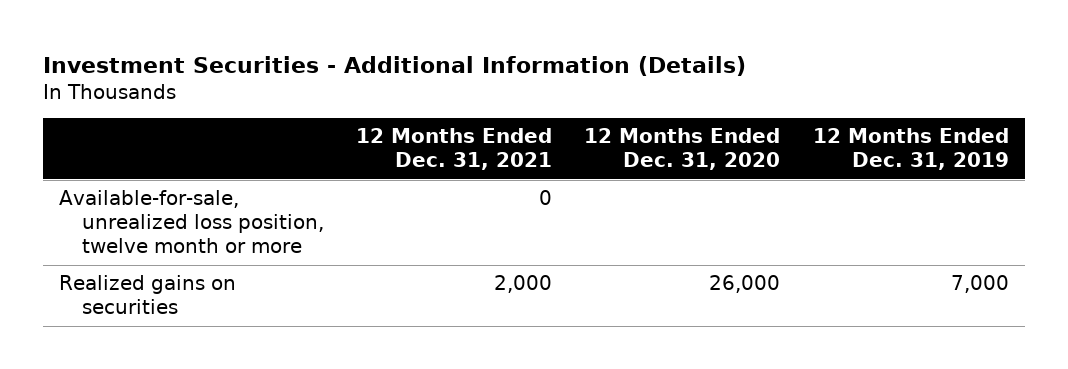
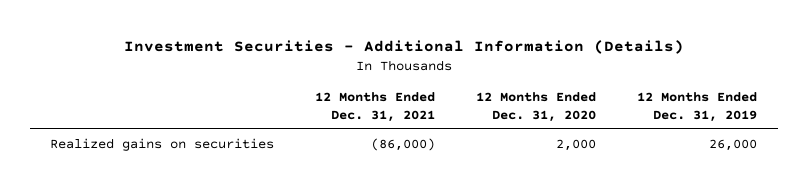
- Available-for-sale, unrealized loss position, twelve month or more | 0 | |
- Realized gains on securities | 2,000 | 26,000 | 7,000
+ Realized gains on securities | (86,000) | 2,000 | 26,000

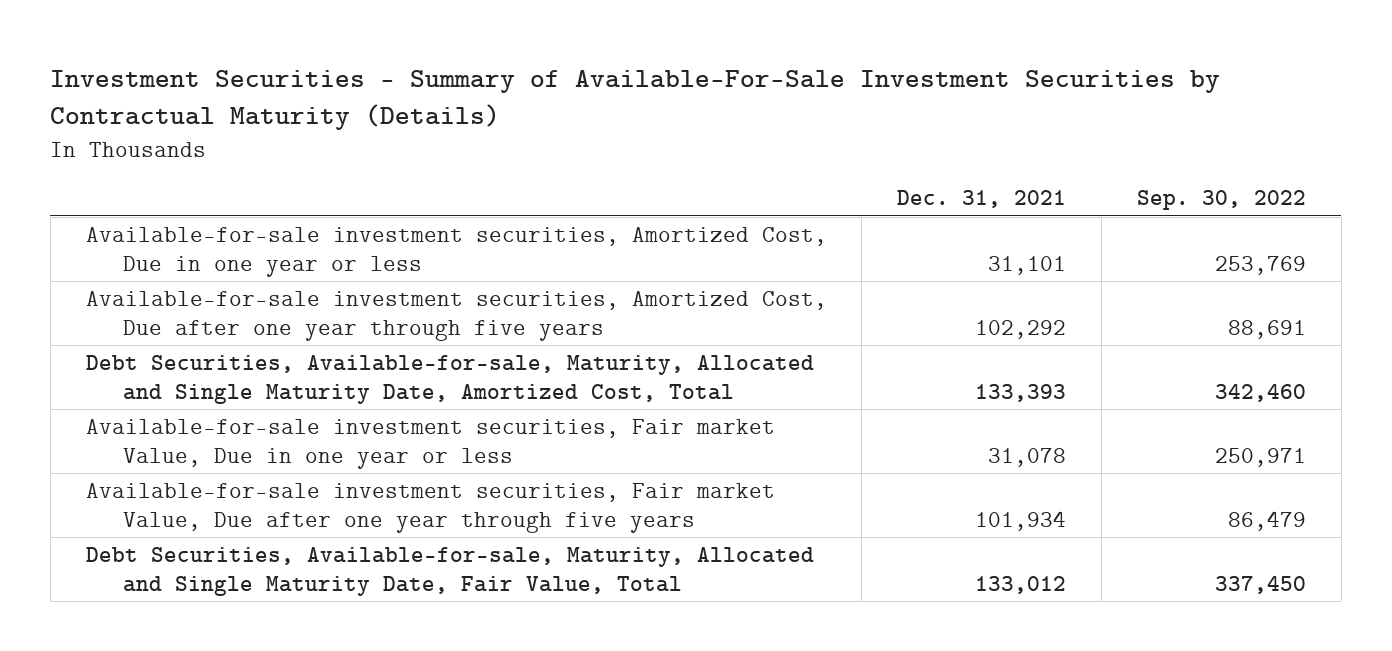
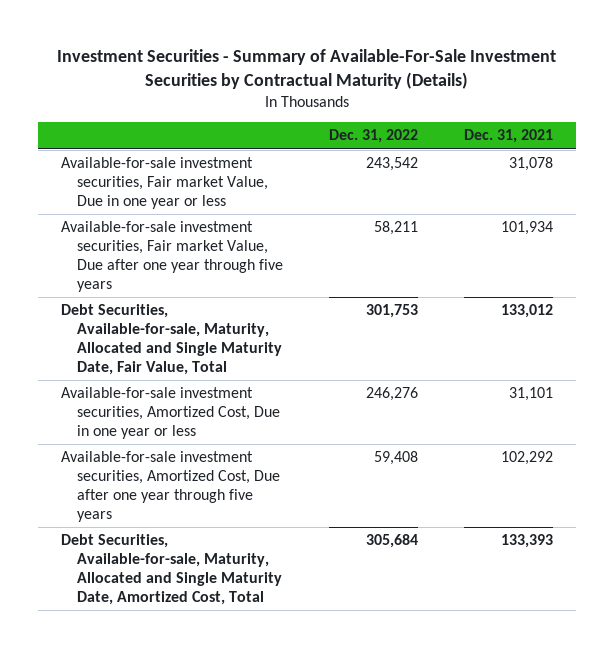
- | Dec. 31, 2021 | Sep. 30, 2022
+ | Dec. 31, 2022 | Dec. 31, 2021
moved down: Available-for-sale investment securities, Amortized Cost, Due in one year or less | 246,276 | 31,101
moved down: Available-for-sale investment securities, Amortized Cost, Due after one year through five years | 59,408 | 102,292
moved down: Debt Securities, Available-for-sale, Maturity, Allocated and Single Maturity Date, Amortized Cost, Total | 305,684 | 133,393

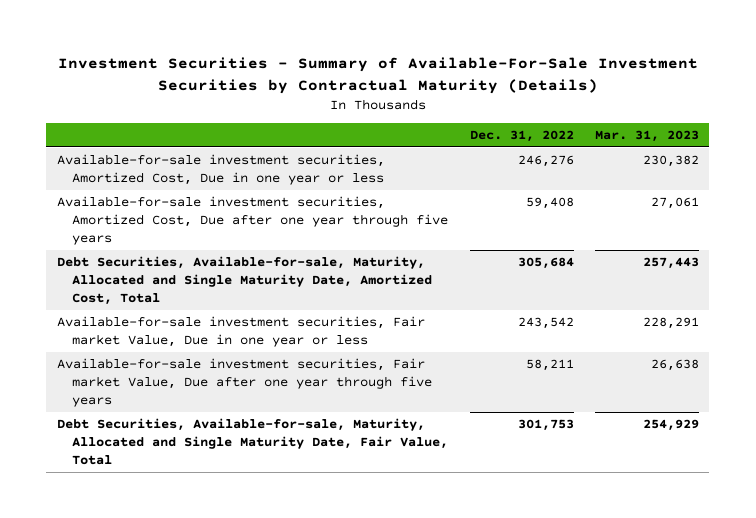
- | Dec. 31, 2022 | Dec. 31, 2021
+ | Dec. 31, 2022 | Mar. 31, 2023
moved down: Available-for-sale investment securities, Fair market Value, Due in one year or less | 243,542 | 228,291
moved down: Available-for-sale investment securities, Fair market Value, Due after one year through five years | 58,211 | 26,638
moved down: Debt Securities, Available-for-sale, Maturity, Allocated and Single Maturity Date, Fair Value, Total | 301,753 | 254,929

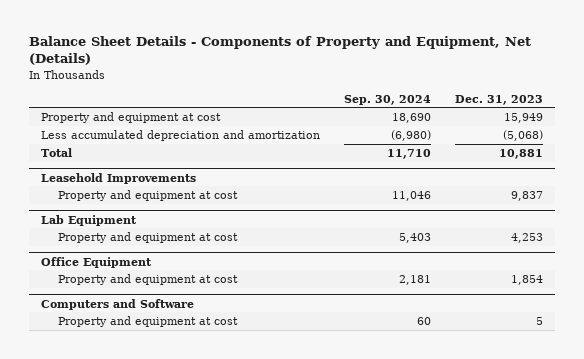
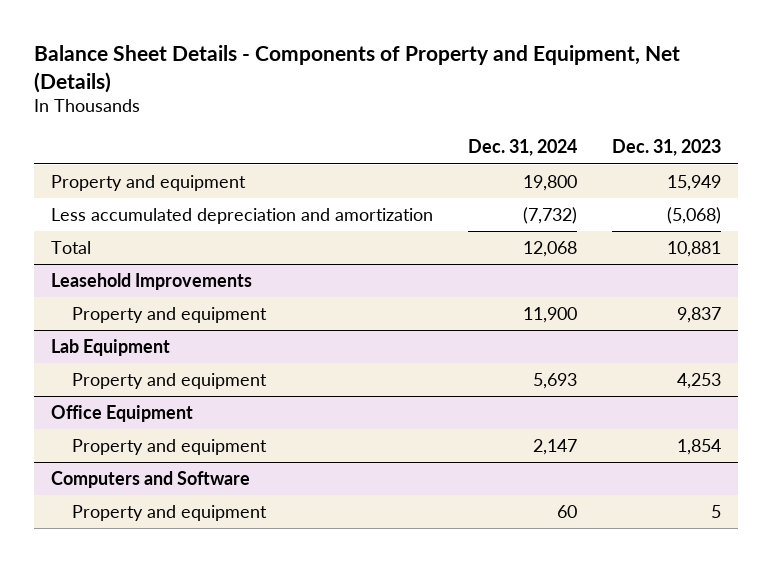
- | Sep. 30, 2024 | Dec. 31, 2023
+ | Dec. 31, 2024 | Dec. 31, 2023
- Property and equipment at cost | 18,690 | 15,949
+ Property and equipment | 19,800 | 15,949
@ Leasehold Improvements
- Property and equipment at cost | 11,046 | 9,837
+ Property and equipment | 11,900 | 9,837
@ Lab Equipment
- Property and equipment at cost | 5,403 | 4,253
+ Property and equipment | 5,693 | 4,253
@ Office Equipment
- Property and equipment at cost | 2,181 | 1,854
+ Property and equipment | 2,147 | 1,854
@ Computers and Software
- Property and equipment at cost | 60 | 5
+ Property and equipment | 60 | 5

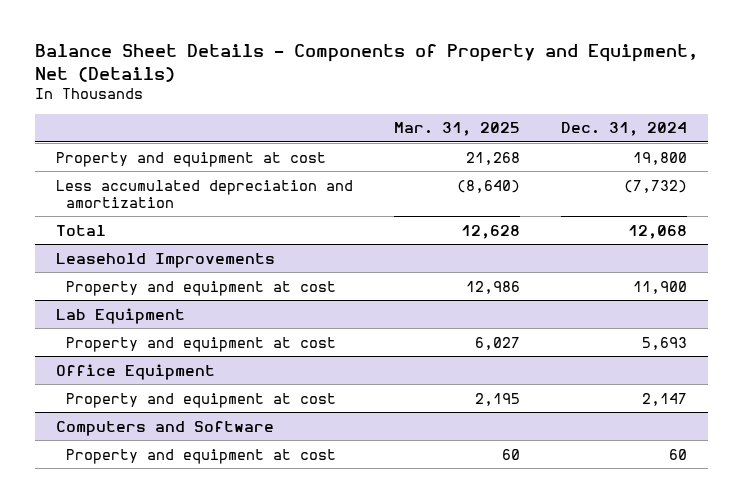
- | Dec. 31, 2024 | Dec. 31, 2023
+ | Mar. 31, 2025 | Dec. 31, 2024
- Property and equipment | 19,800 | 15,949
+ Property and equipment at cost | 21,268 | 19,800
@ Leasehold Improvements
- Property and equipment | 11,900 | 9,837
+ Property and equipment at cost | 12,986 | 11,900
@ Lab Equipment
- Property and equipment | 5,693 | 4,253
+ Property and equipment at cost | 6,027 | 5,693
@ Office Equipment
- Property and equipment | 2,147 | 1,854
+ Property and equipment at cost | 2,195 | 2,147
@ Computers and Software
- Property and equipment | 60 | 5
+ Property and equipment at cost | 60 | 60

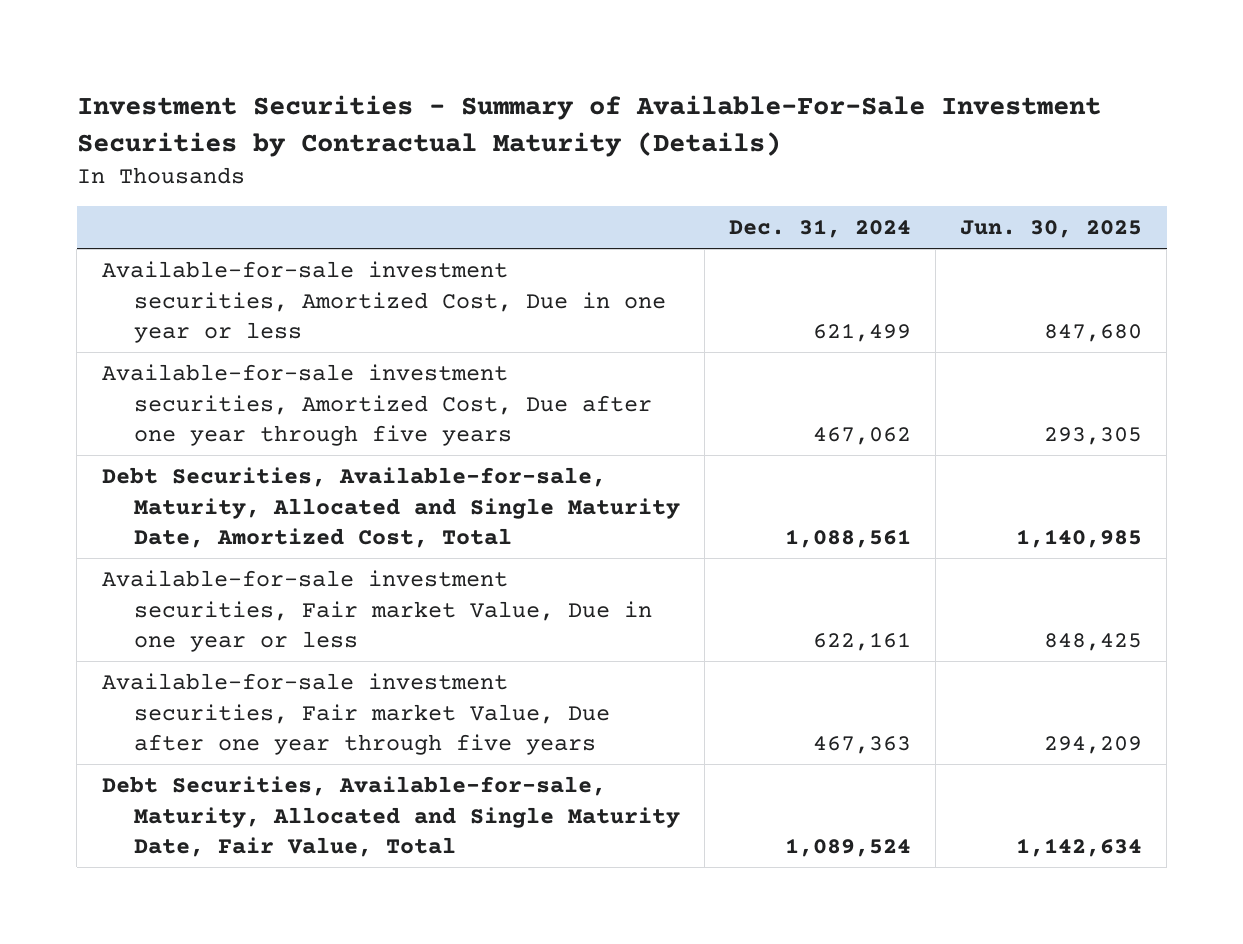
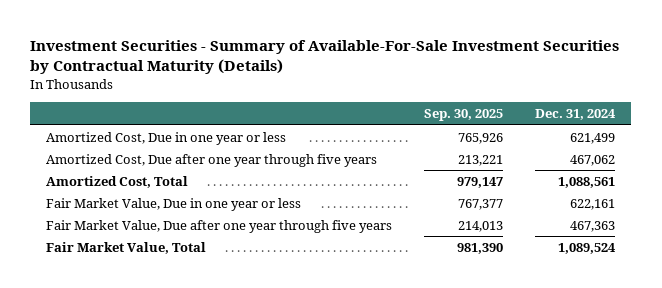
- | Dec. 31, 2024 | Jun. 30, 2025
+ | Sep. 30, 2025 | Dec. 31, 2024
- Available-for-sale investment securities, Amortized Cost, Due in one year or less | 621,499 | 847,680
- Available-for-sale investment securities, Amortized Cost, Due after one year through five years | 467,062 | 293,305
- Debt Securities, Available-for-sale, Maturity, Allocated and Single Maturity Date, Amortized Cost, Total | 1,088,561 | 1,140,985
- Available-for-sale investment securities, Fair market Value, Due in one year or less | 622,161 | 848,425
- Available-for-sale investment securities, Fair market Value, Due after one year through five years | 467,363 | 294,209
- Debt Securities, Available-for-sale, Maturity, Allocated and Single Maturity Date, Fair Value, Total | 1,089,524 | 1,142,634
+ Amortized Cost, Due in one year or less | 765,926 | 621,499
+ Amortized Cost, Due after one year through five years | 213,221 | 467,062
+ Amortized Cost, Total | 979,147 | 1,088,561
+ Fair Market Value, Due in one year or less | 767,377 | 622,161
+ Fair Market Value, Due after one year through five years | 214,013 | 467,363
+ Fair Market Value, Total | 981,390 | 1,089,524

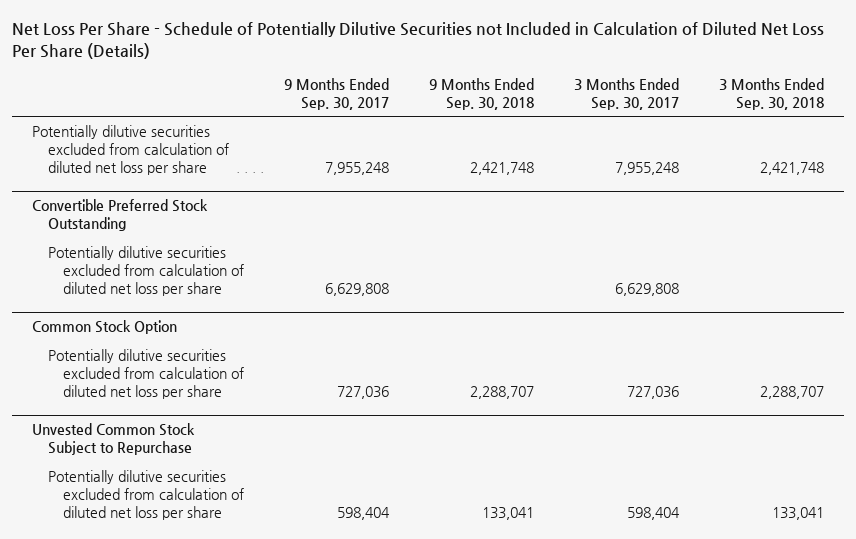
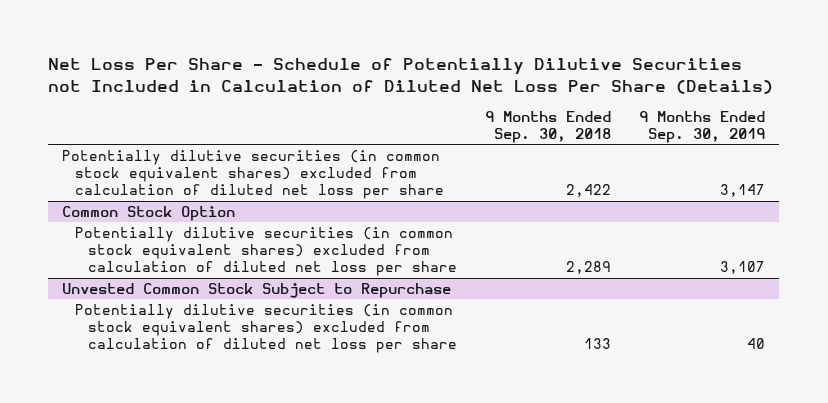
- | 9 Months Ended Sep. 30, 2017 | 9 Months Ended Sep. 30, 2018 | 3 Months Ended Sep. 30, 2017 | 3 Months Ended Sep. 30, 2018
+ | 9 Months Ended Sep. 30, 2018 | 9 Months Ended Sep. 30, 2019
- Potentially dilutive securities excluded from calculation of diluted net loss per share | 7,955,248 | 2,421,748 | 7,955,248 | 2,421,748
- Convertible Preferred Stock Outstanding
- Potentially dilutive securities excluded from calculation of diluted net loss per share | 6,629,808 | | 6,629,808 |
+ Potentially dilutive securities (in common stock equivalent shares) excluded from calculation of diluted net loss per share | 2,422 | 3,147
@ Common Stock Option
- Potentially dilutive securities excluded from calculation of diluted net loss per share | 727,036 | 2,288,707 | 727,036 | 2,288,707
+ Potentially dilutive securities (in common stock equivalent shares) excluded from calculation of diluted net loss per share | 2,289 | 3,107
@ Unvested Common Stock Subject to Repurchase
- Potentially dilutive securities excluded from calculation of diluted net loss per share | 598,404 | 133,041 | 598,404 | 133,041
+ Potentially dilutive securities (in common stock equivalent shares) excluded from calculation of diluted net loss per share | 133 | 40

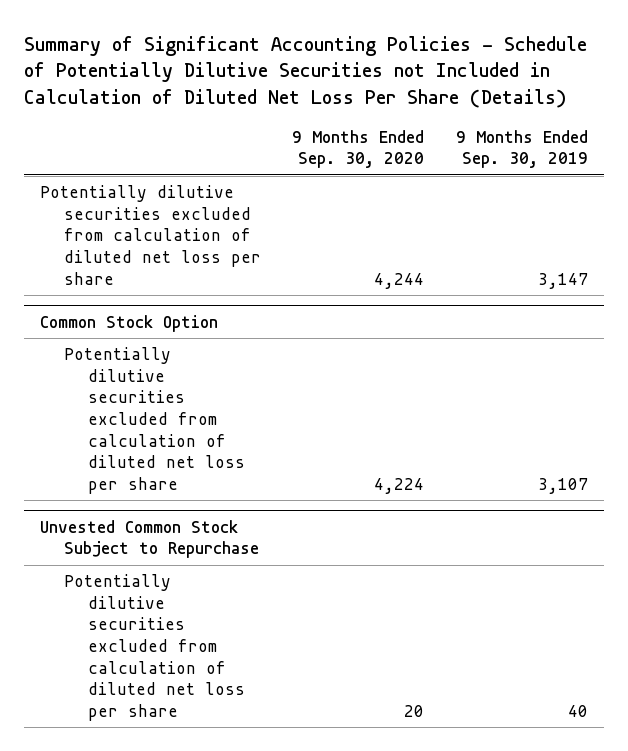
- Net Loss Per Share - Schedule of Potentially Dilutive Securities not Included in Calculation of Diluted Net Loss Per Share (Details)
+ Summary of Significant Accounting Policies - Schedule of Potentially Dilutive Securities not Included in Calculation of Diluted Net Loss Per Share (Details)
- | 9 Months Ended Sep. 30, 2018 | 9 Months Ended Sep. 30, 2019
+ | 9 Months Ended Sep. 30, 2020 | 9 Months Ended Sep. 30, 2019
- Potentially dilutive securities (in common stock equivalent shares) excluded from calculation of diluted net loss per share | 2,422 | 3,147
+ Potentially dilutive securities excluded from calculation of diluted net loss per share | 4,244 | 3,147
@ Common Stock Option
- Potentially dilutive securities (in common stock equivalent shares) excluded from calculation of diluted net loss per share | 2,289 | 3,107
+ Potentially dilutive securities excluded from calculation of diluted net loss per share | 4,224 | 3,107
@ Unvested Common Stock Subject to Repurchase
- Potentially dilutive securities (in common stock equivalent shares) excluded from calculation of diluted net loss per share | 133 | 40
+ Potentially dilutive securities excluded from calculation of diluted net loss per share | 20 | 40

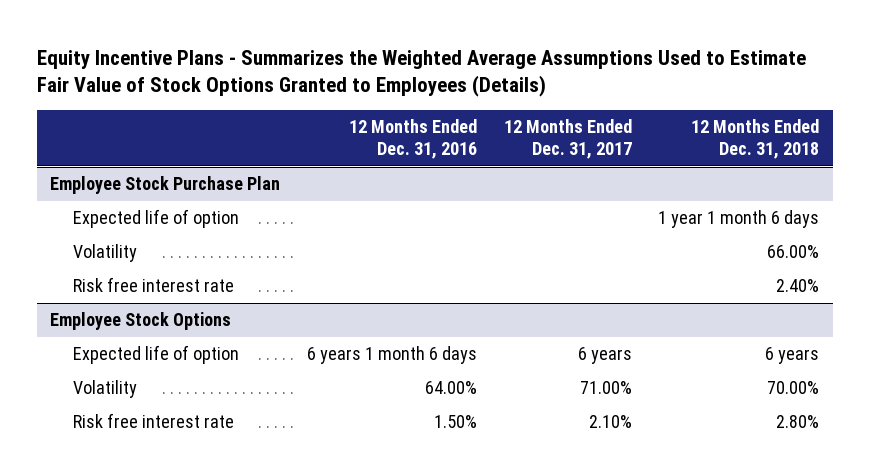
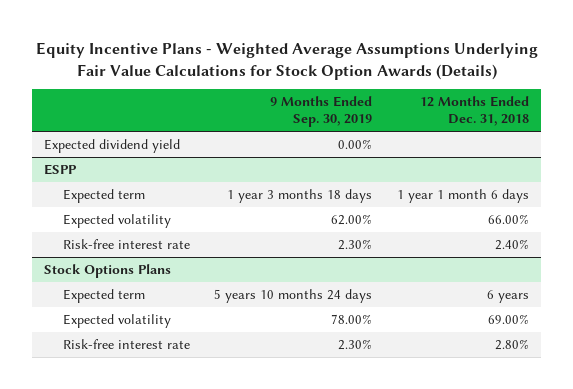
- Equity Incentive Plans - Summarizes the Weighted Average Assumptions Used to Estimate Fair Value of Stock Options Granted to Employees (Details)
+ Equity Incentive Plans - Weighted Average Assumptions Underlying Fair Value Calculations for Stock Option Awards (Details)
- | 12 Months Ended Dec. 31, 2016 | 12 Months Ended Dec. 31, 2017 | 12 Months Ended Dec. 31, 2018
+ | 9 Months Ended Sep. 30, 2019 | 12 Months Ended Dec. 31, 2018
- Employee Stock Purchase Plan
- Expected life of option | | | 1 year 1 month 6 days
- Volatility | | | 66.00%
- Risk free interest rate | | | 2.40%
- Employee Stock Options
- Expected life of option | 6 years 1 month 6 days | 6 years | 6 years
- Volatility | 64.00% | 71.00% | 70.00%
- Risk free interest rate | 1.50% | 2.10% | 2.80%
+ Expected dividend yield | 0.00% |
+ ESPP
+ Expected term | 1 year 3 months 18 days | 1 year 1 month 6 days
+ Expected volatility | 62.00% | 66.00%
+ Risk-free interest rate | 2.30% | 2.40%
+ Stock Options Plans
+ Expected term | 5 years 10 months 24 days | 6 years
+ Expected volatility | 78.00% | 69.00%
+ Risk-free interest rate | 2.30% | 2.80%

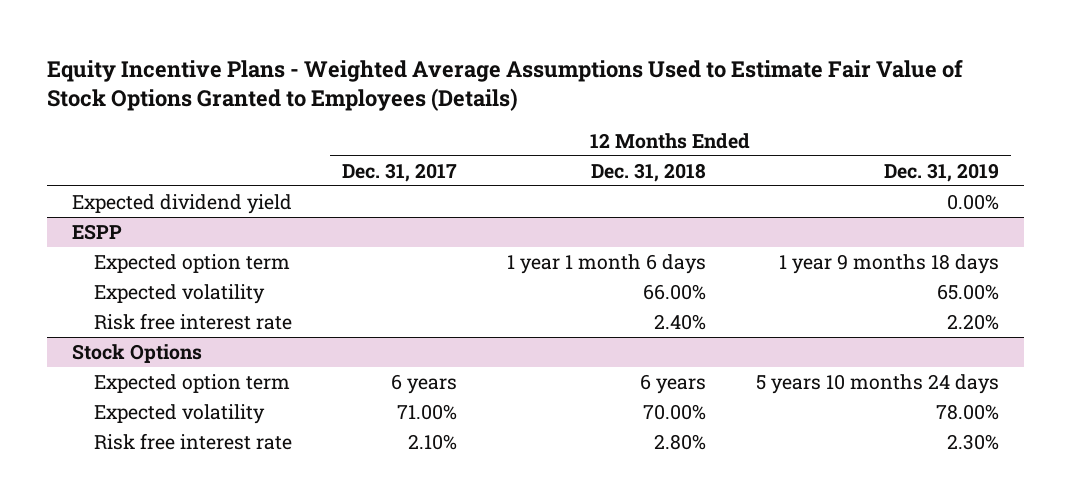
- Equity Incentive Plans - Weighted Average Assumptions Underlying Fair Value Calculations for Stock Option Awards (Details)
+ Equity Incentive Plans - Weighted Average Assumptions Used to Estimate Fair Value of Stock Options Granted to Employees (Details)
- | 9 Months Ended Sep. 30, 2019 | 12 Months Ended Dec. 31, 2018
+ | 12 Months Ended Dec. 31, 2017 | 12 Months Ended Dec. 31, 2018 | 12 Months Ended Dec. 31, 2019
@ ESPP
- Expected term | 1 year 3 months 18 days | 1 year 1 month 6 days
+ Expected option term | | 1 year 1 month 6 days | 1 year 9 months 18 days
- Risk-free interest rate | 2.30% | 2.40%
- Stock Options Plans
- Expected term | 5 years 10 months 24 days | 6 years
- Expected volatility | 78.00% | 69.00%
- Risk-free interest rate | 2.30% | 2.80%
@ ESPP
+ Risk free interest rate | | 2.40% | 2.20%
+ Stock Options
+ Expected option term | 6 years | 6 years | 5 years 10 months 24 days
+ Expected volatility | 71.00% | 70.00% | 78.00%
+ Risk free interest rate | 2.10% | 2.80% | 2.30%

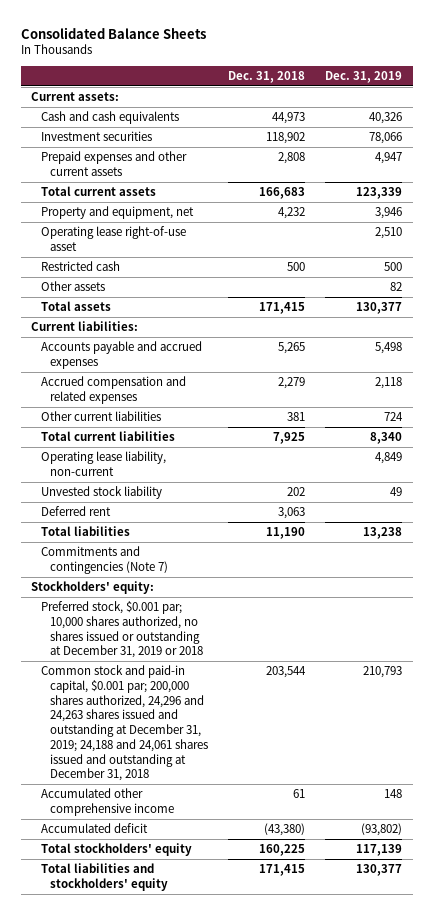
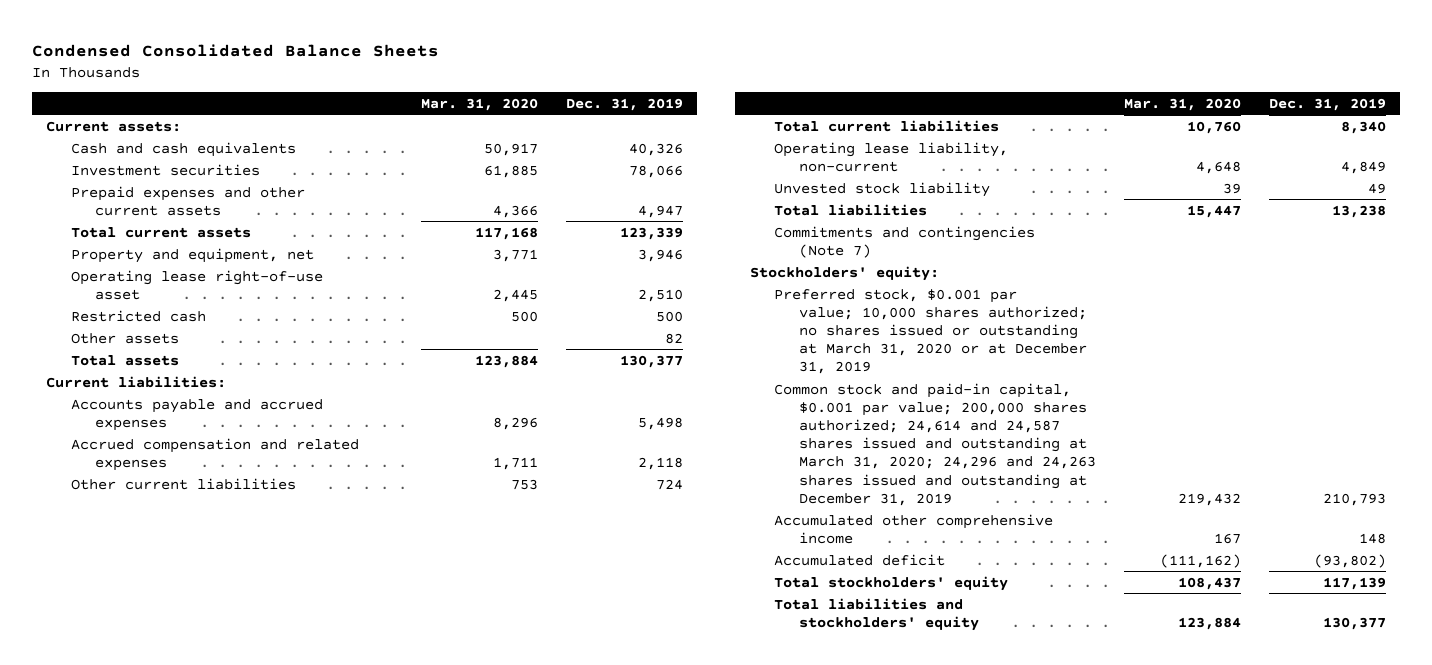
- Consolidated Balance Sheets
+ Condensed Consolidated Balance Sheets
- | Dec. 31, 2018 | Dec. 31, 2019
+ | Mar. 31, 2020 | Dec. 31, 2019
- Deferred rent | 3,063 |
- Preferred stock, $0.001 par; 10,000 shares authorized, no shares issued or outstanding at December 31, 2019 or 2018
- Common stock and paid-in capital, $0.001 par; 200,000 shares authorized, 24,296 and 24,263 shares issued and outstanding at December 31, 2019; 24,188 and 24,061 shares issued and outstanding at December 31, 2018 | 203,544 | 210,793
+ Preferred stock, $0.001 par value; 10,000 shares authorized; no shares issued or outstanding at March 31, 2020 or at December 31, 2019
+ Common stock and paid-in capital, $0.001 par value; 200,000 shares authorized; 24,614 and 24,587 shares issued and outstanding at March 31, 2020; 24,296 and 24,263 shares issued and outstanding at December 31, 2019 | 219,432 | 210,793

